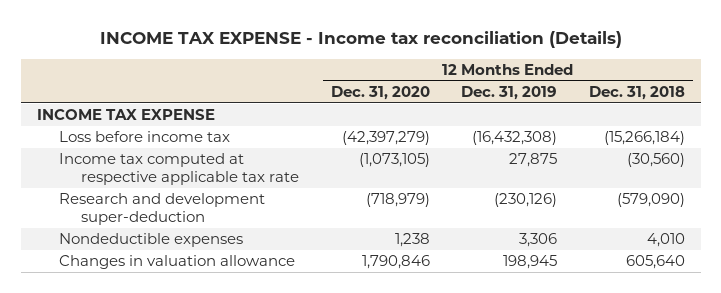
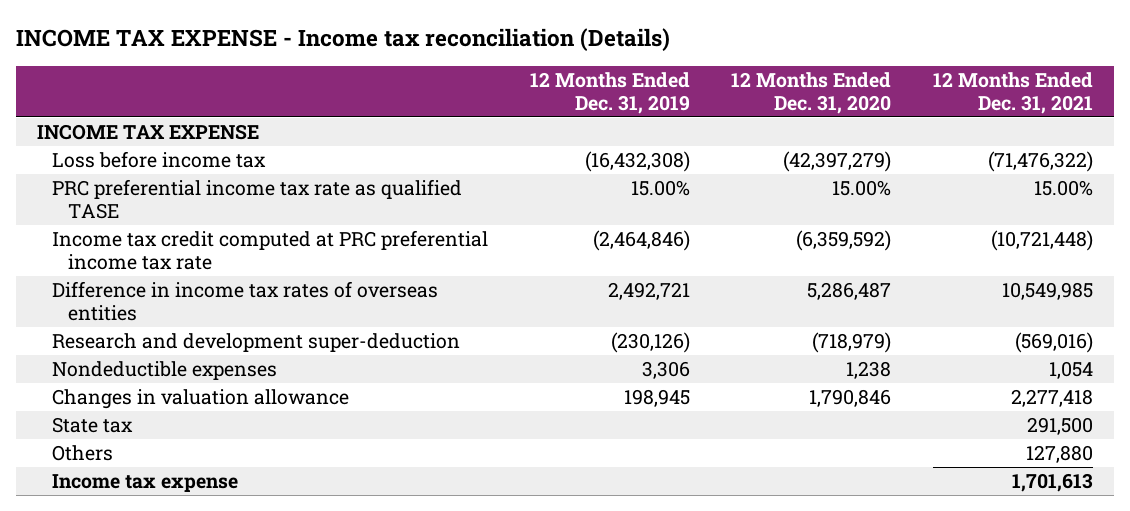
- | 12 Months Ended Dec. 31, 2020 | 12 Months Ended Dec. 31, 2019 | 12 Months Ended Dec. 31, 2018
+ | 12 Months Ended Dec. 31, 2019 | 12 Months Ended Dec. 31, 2020 | 12 Months Ended Dec. 31, 2021
- Income tax computed at respective applicable tax rate | (1,073,105) | 27,875 | (30,560)
+ PRC preferential income tax rate as qualified TASE | 15.00% | 15.00% | 15.00%
+ Income tax credit computed at PRC preferential income tax rate | (2,464,846) | (6,359,592) | (10,721,448)
+ Difference in income tax rates of overseas entities | 2,492,721 | 5,286,487 | 10,549,985
+ State tax | | | 291,500
+ Others | | | 127,880
+ Income tax expense | | | 1,701,613

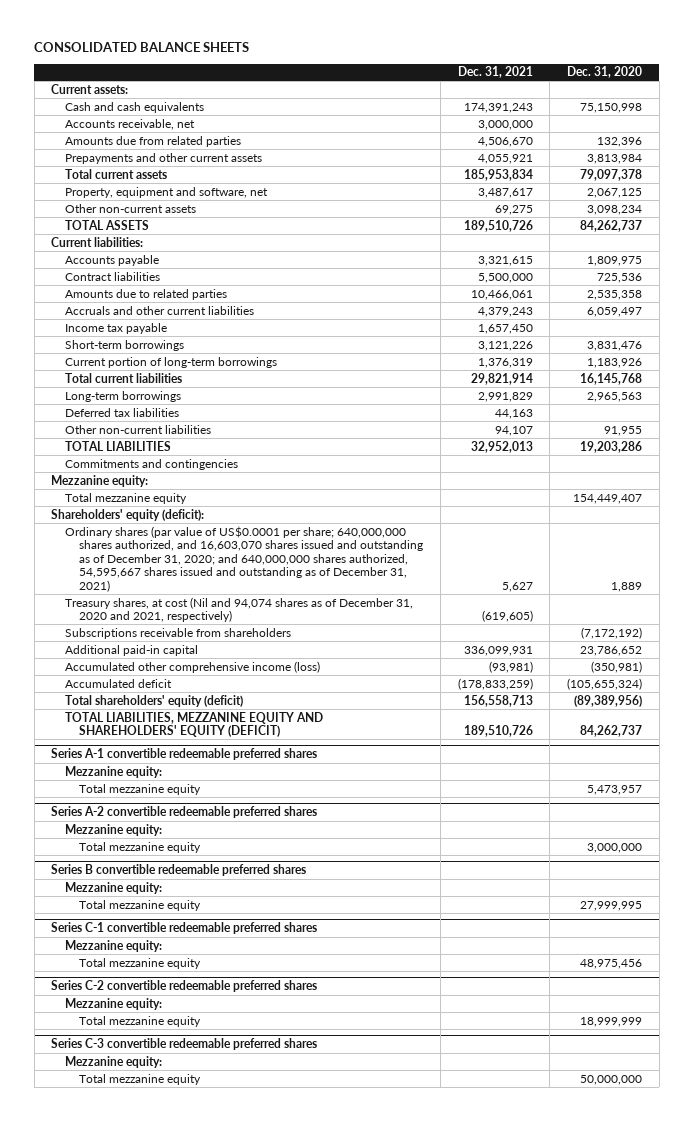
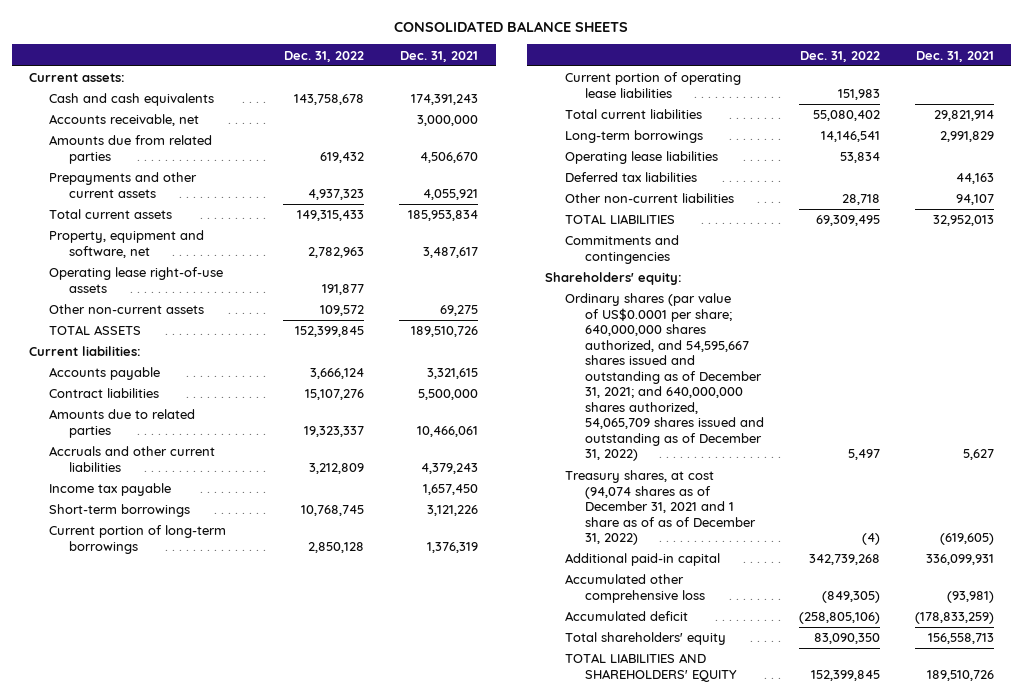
- | Dec. 31, 2021 | Dec. 31, 2020
+ | Dec. 31, 2022 | Dec. 31, 2021
+ Operating lease right-of-use assets | 191,877 |
+ Current portion of operating lease liabilities | 151,983 |
+ Operating lease liabilities | 53,834 |
- Mezzanine equity:
- Total mezzanine equity | | 154,449,407
- Shareholders' equity (deficit):
- Ordinary shares (par value of US$0.0001 per share; 640,000,000 shares authorized, and 16,603,070 shares issued and outstanding as of December 31, 2020; and 640,000,000 shares authorized, 54,595,667 shares issued and outstanding as of December 31, 2021) | 5,627 | 1,889
- Treasury shares, at cost (Nil and 94,074 shares as of December 31, 2020 and 2021, respectively) | (619,605) |
- Subscriptions receivable from shareholders | | (7,172,192)
+ Shareholders' equity:
+ Ordinary shares (par value of US$0.0001 per share; 640,000,000 shares authorized, and 54,595,667 shares issued and outstanding as of December 31, 2021; and 640,000,000 shares authorized, 54,065,709 shares issued and outstanding as of December 31, 2022) | 5,497 | 5,627
+ Treasury shares, at cost (94,074 shares as of December 31, 2021 and 1 share as of as of December 31, 2022) | (4) | (619,605)
- Accumulated other comprehensive income (loss) | (93,981) | (350,981)
+ Accumulated other comprehensive loss | (849,305) | (93,981)
- Total shareholders' equity (deficit) | 156,558,713 | (89,389,956)
- TOTAL LIABILITIES, MEZZANINE EQUITY AND SHAREHOLDERS' EQUITY (DEFICIT) | 189,510,726 | 84,262,737
- Series A-1 convertible redeemable preferred shares
- Mezzanine equity:
- Total mezzanine equity | | 5,473,957
- Series A-2 convertible redeemable preferred shares
- Mezzanine equity:
- Total mezzanine equity | | 3,000,000
- Series B convertible redeemable preferred shares
- Mezzanine equity:
- Total mezzanine equity | | 27,999,995
- Series C-1 convertible redeemable preferred shares
- Mezzanine equity:
- Total mezzanine equity | | 48,975,456
- Series C-2 convertible redeemable preferred shares
- Mezzanine equity:
- Total mezzanine equity | | 18,999,999
- Series C-3 convertible redeemable preferred shares
- Mezzanine equity:
- Total mezzanine equity | | 50,000,000
+ Total shareholders' equity | 83,090,350 | 156,558,713
+ TOTAL LIABILITIES AND SHAREHOLDERS' EQUITY | 152,399,845 | 189,510,726

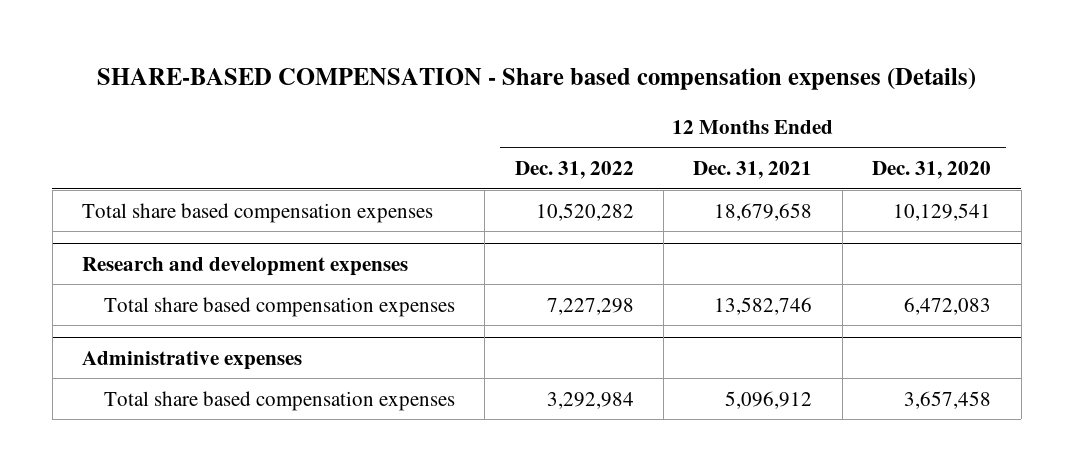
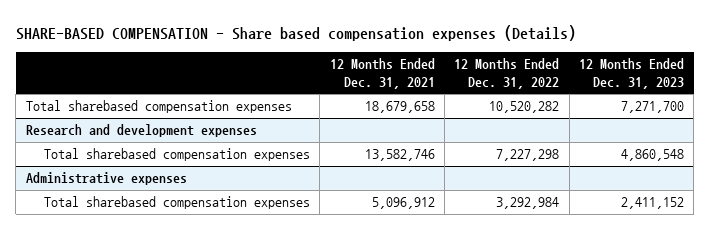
- | 12 Months Ended Dec. 31, 2022 | 12 Months Ended Dec. 31, 2021 | 12 Months Ended Dec. 31, 2020
+ | 12 Months Ended Dec. 31, 2021 | 12 Months Ended Dec. 31, 2022 | 12 Months Ended Dec. 31, 2023
- Total share based compensation expenses | 10,520,282 | 18,679,658 | 10,129,541
+ Total sharebased compensation expenses | 18,679,658 | 10,520,282 | 7,271,700
@ Research and development expenses
- Total share based compensation expenses | 7,227,298 | 13,582,746 | 6,472,083
+ Total sharebased compensation expenses | 13,582,746 | 7,227,298 | 4,860,548
@ Administrative expenses
- Total share based compensation expenses | 3,292,984 | 5,096,912 | 3,657,458
+ Total sharebased compensation expenses | 5,096,912 | 3,292,984 | 2,411,152

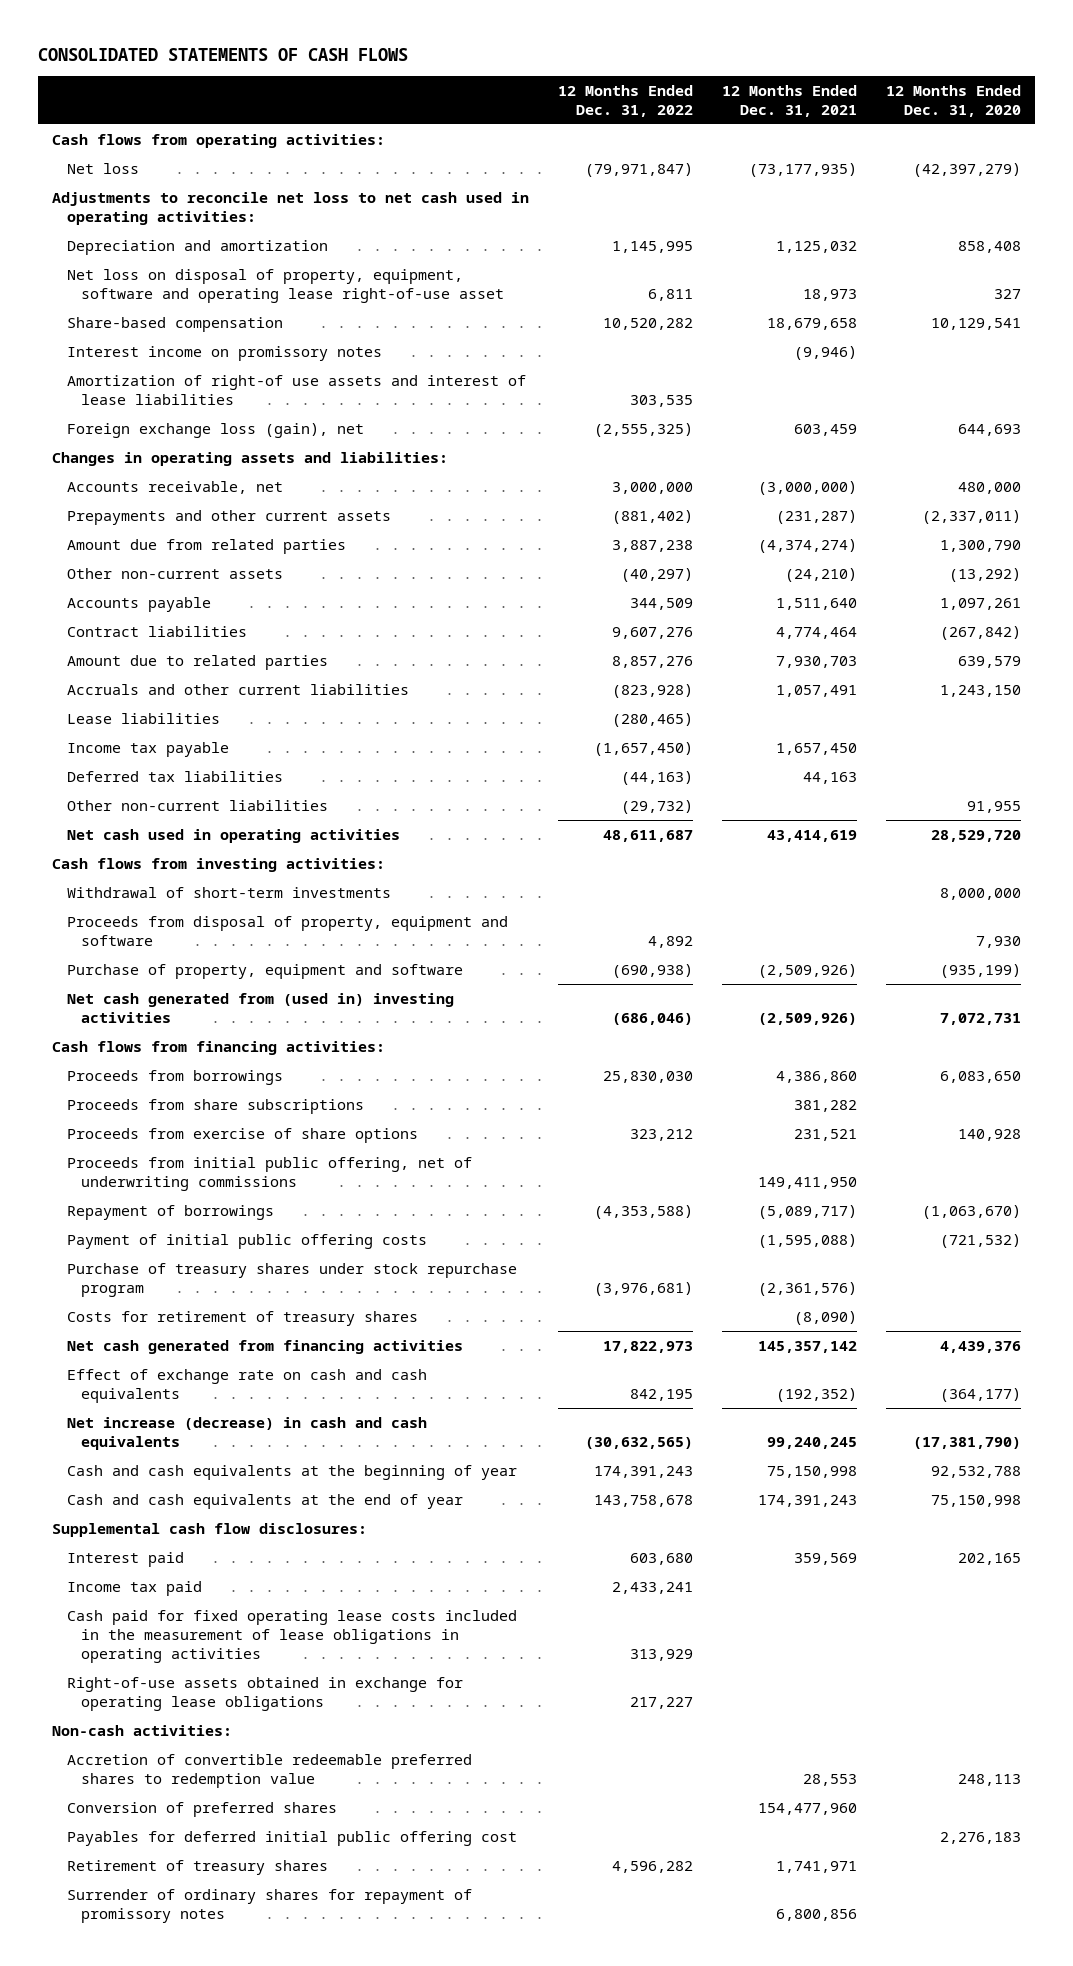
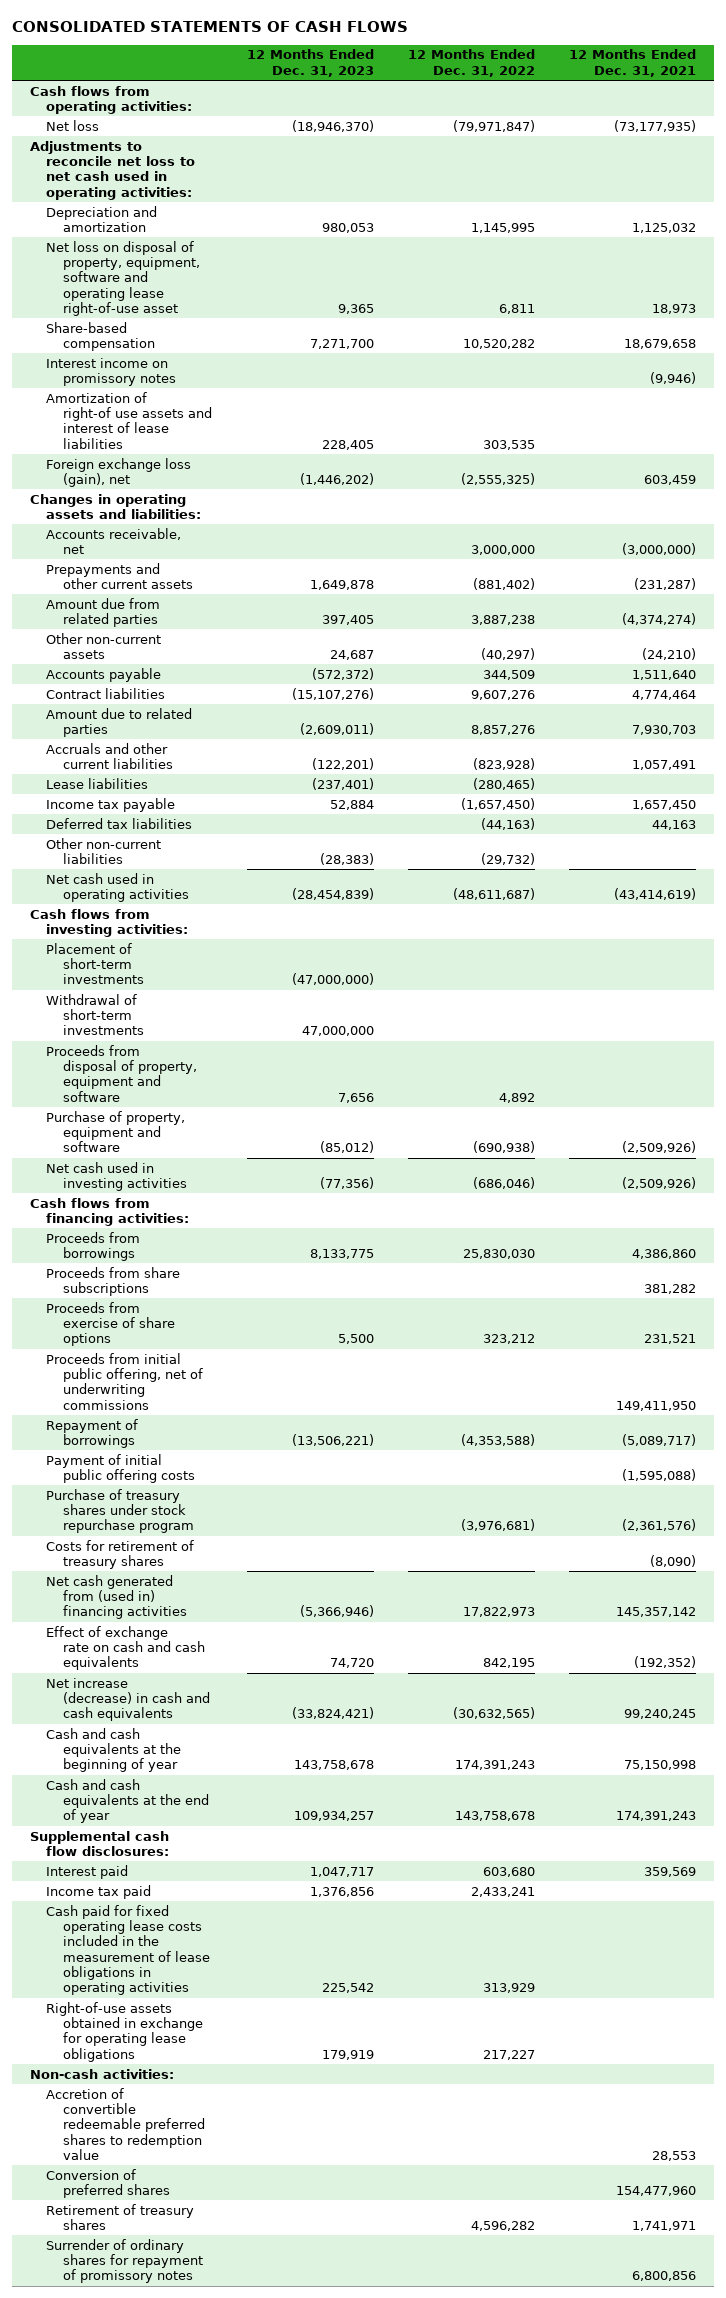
- | 12 Months Ended Dec. 31, 2022 | 12 Months Ended Dec. 31, 2021 | 12 Months Ended Dec. 31, 2020
+ | 12 Months Ended Dec. 31, 2023 | 12 Months Ended Dec. 31, 2022 | 12 Months Ended Dec. 31, 2021
- Net cash used in operating activities | 48,611,687 | 43,414,619 | 28,529,720
+ Net cash used in operating activities | (28,454,839) | (48,611,687) | (43,414,619)
+ Placement of short-term investments | (47,000,000) | |
- Net cash generated from (used in) investing activities | (686,046) | (2,509,926) | 7,072,731
+ Net cash used in investing activities | (77,356) | (686,046) | (2,509,926)
- Net cash generated from financing activities | 17,822,973 | 145,357,142 | 4,439,376
+ Net cash generated from (used in) financing activities | (5,366,946) | 17,822,973 | 145,357,142
- Payables for deferred initial public offering cost | | | 2,276,183

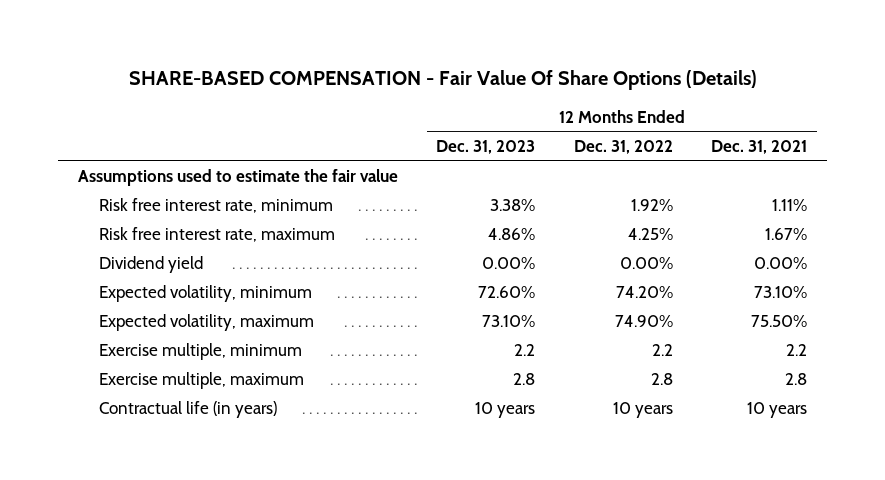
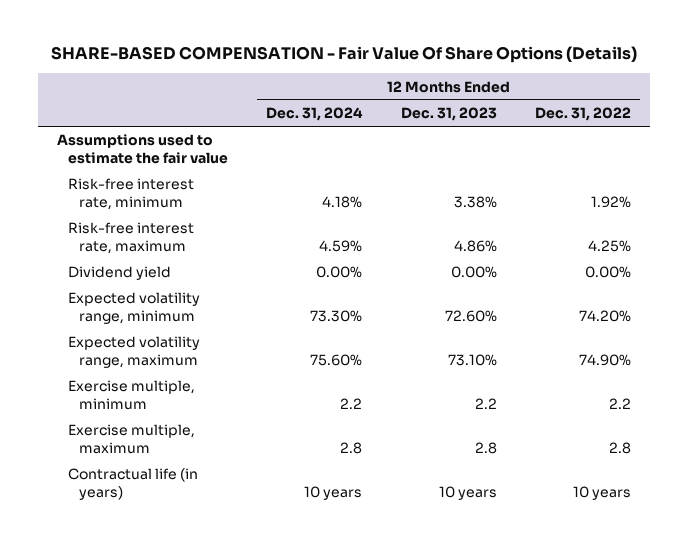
- | 12 Months Ended Dec. 31, 2023 | 12 Months Ended Dec. 31, 2022 | 12 Months Ended Dec. 31, 2021
+ | 12 Months Ended Dec. 31, 2024 | 12 Months Ended Dec. 31, 2023 | 12 Months Ended Dec. 31, 2022
- Risk free interest rate, minimum | 3.38% | 1.92% | 1.11%
- Risk free interest rate, maximum | 4.86% | 4.25% | 1.67%
+ Risk-free interest rate, minimum | 4.18% | 3.38% | 1.92%
+ Risk-free interest rate, maximum | 4.59% | 4.86% | 4.25%
- Expected volatility, minimum | 72.60% | 74.20% | 73.10%
- Expected volatility, maximum | 73.10% | 74.90% | 75.50%
+ Expected volatility range, minimum | 73.30% | 72.60% | 74.20%
+ Expected volatility range, maximum | 75.60% | 73.10% | 74.90%

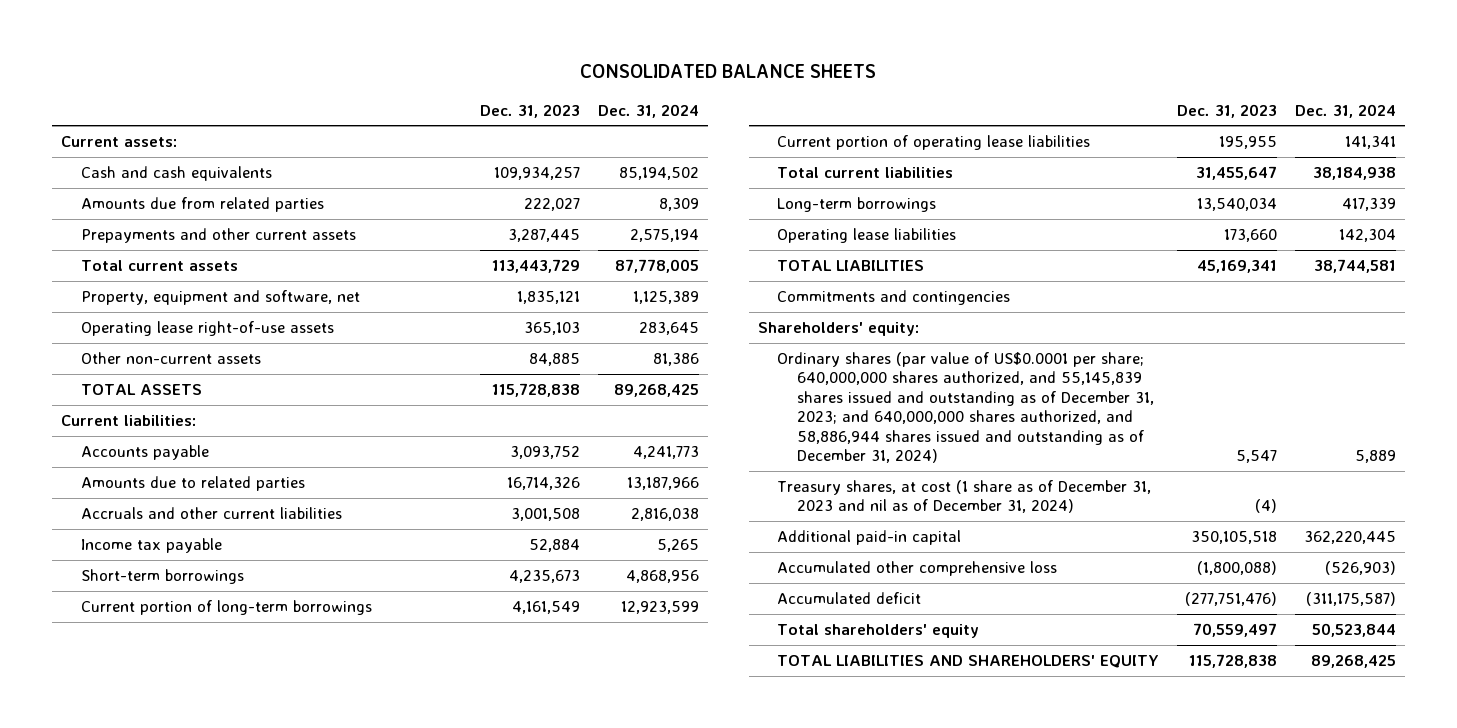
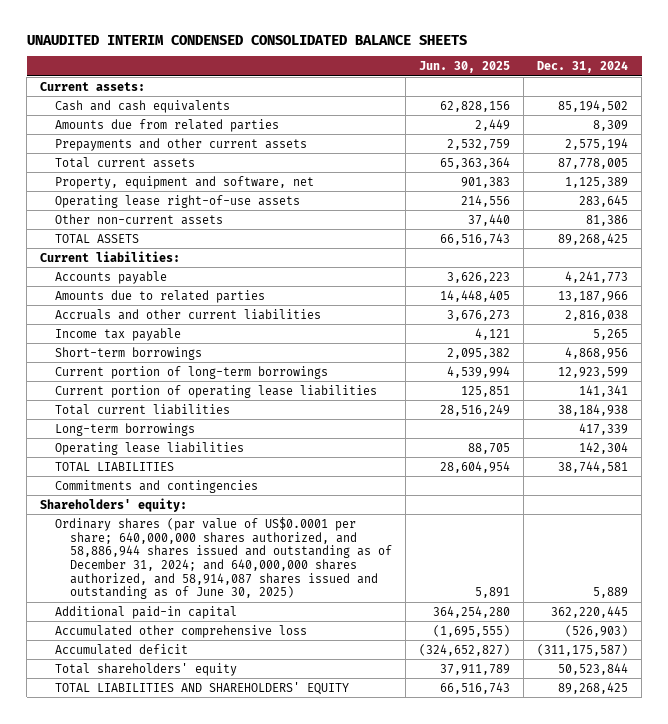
- CONSOLIDATED BALANCE SHEETS
+ UNAUDITED INTERIM CONDENSED CONSOLIDATED BALANCE SHEETS
- | Dec. 31, 2023 | Dec. 31, 2024
+ | Jun. 30, 2025 | Dec. 31, 2024
- Ordinary shares (par value of US$0.0001 per share; 640,000,000 shares authorized, and 55,145,839 shares issued and outstanding as of December 31, 2023; and 640,000,000 shares authorized, and 58,886,944 shares issued and outstanding as of December 31, 2024) | 5,547 | 5,889
- Treasury shares, at cost (1 share as of December 31, 2023 and nil as of December 31, 2024) | (4) |
+ Ordinary shares (par value of US$0.0001 per share; 640,000,000 shares authorized, and 58,886,944 shares issued and outstanding as of December 31, 2024; and 640,000,000 shares authorized, and 58,914,087 shares issued and outstanding as of June 30, 2025) | 5,891 | 5,889

